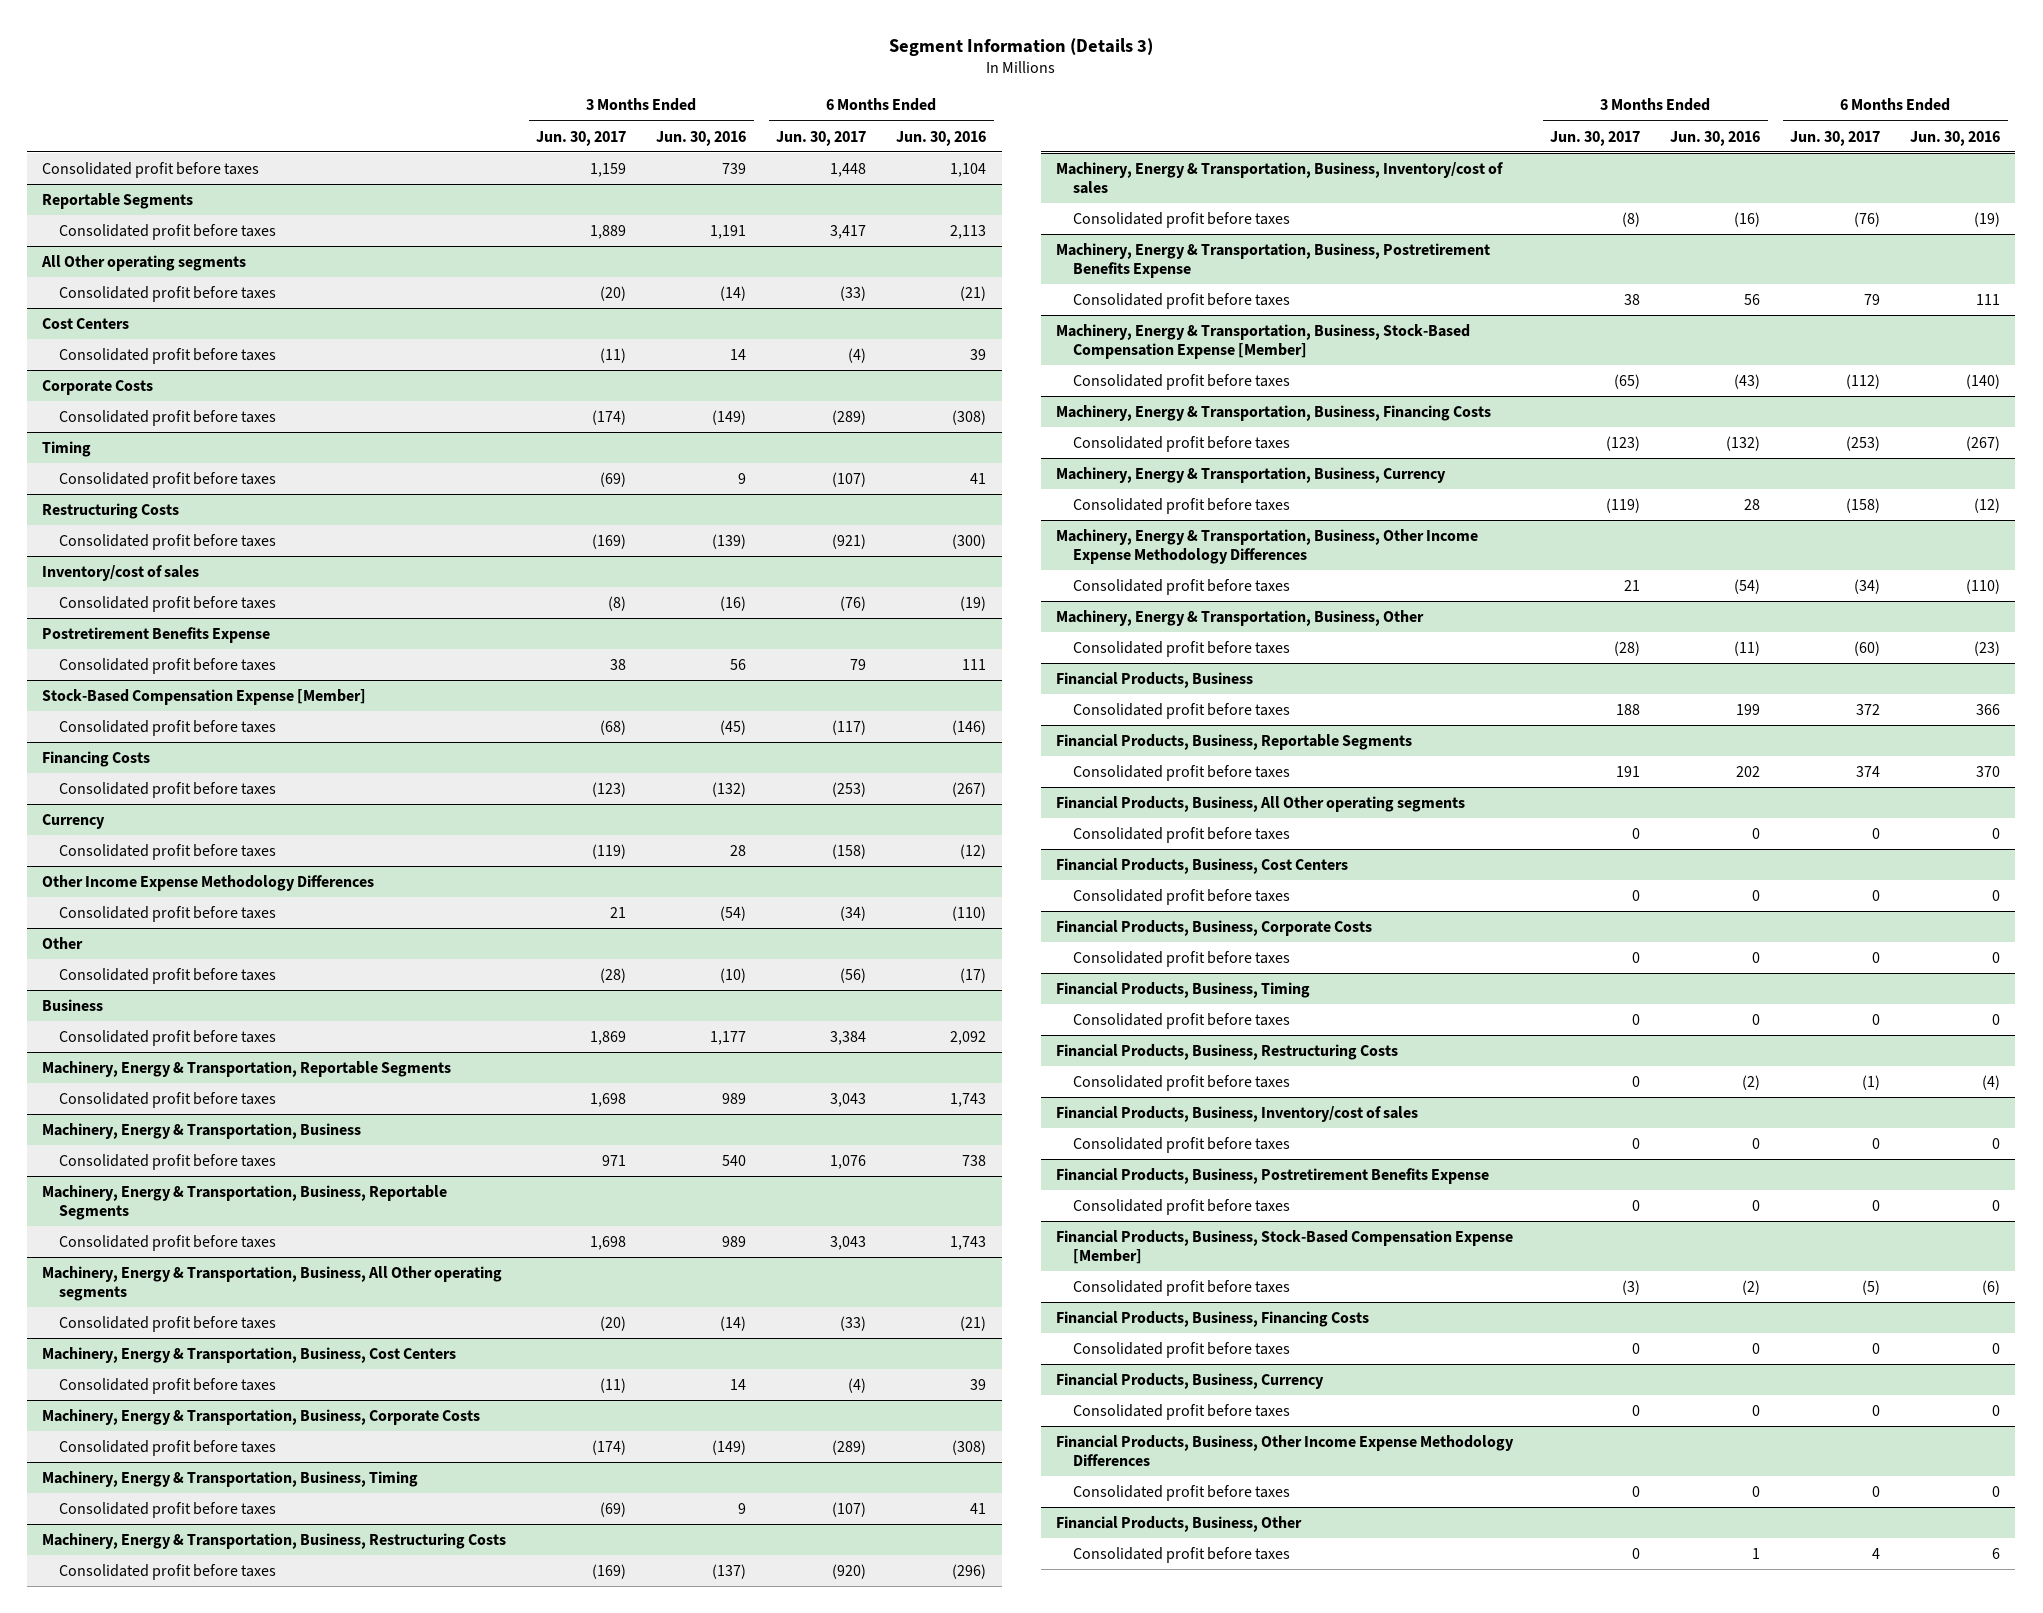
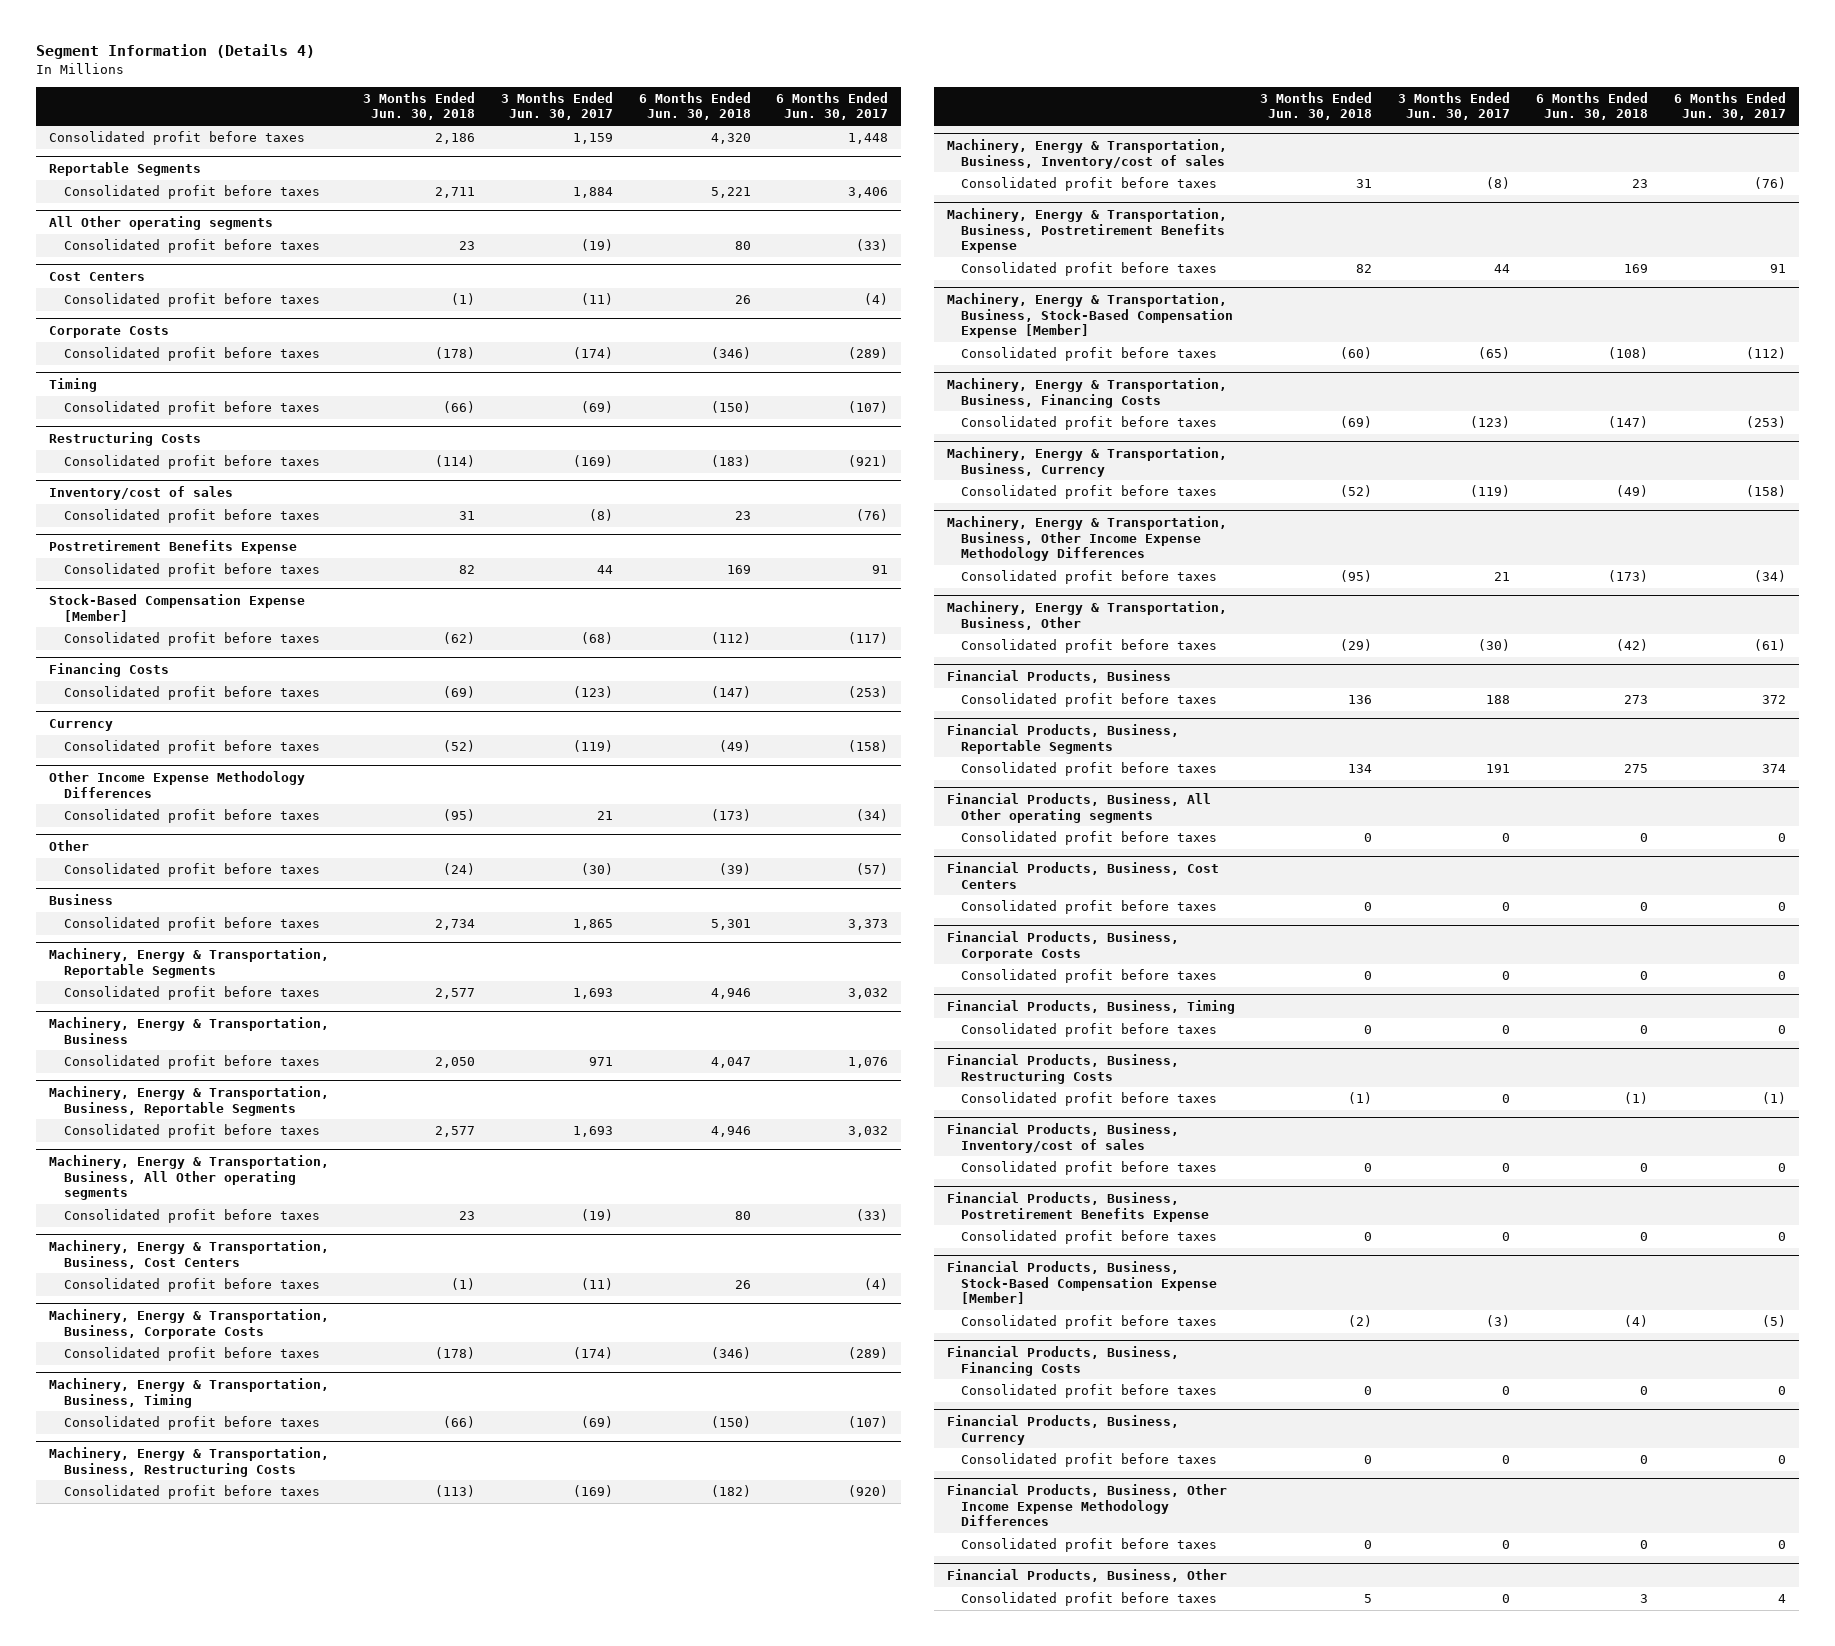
- Segment Information (Details 3)
+ Segment Information (Details 4)
- | 3 Months Ended Jun. 30, 2017 | 3 Months Ended Jun. 30, 2016 | 6 Months Ended Jun. 30, 2017 | 6 Months Ended Jun. 30, 2016
+ | 3 Months Ended Jun. 30, 2018 | 3 Months Ended Jun. 30, 2017 | 6 Months Ended Jun. 30, 2018 | 6 Months Ended Jun. 30, 2017
@ Reportable Segments
- Consolidated profit before taxes | 1,889 | 1,191 | 3,417 | 2,113
+ Consolidated profit before taxes | 2,711 | 1,884 | 5,221 | 3,406
@ All Other operating segments
- Consolidated profit before taxes | (20) | (14) | (33) | (21)
+ Consolidated profit before taxes | 23 | (19) | 80 | (33)
@ Postretirement Benefits Expense
- Consolidated profit before taxes | 38 | 56 | 79 | 111
+ Consolidated profit before taxes | 82 | 44 | 169 | 91
@ Other
- Consolidated profit before taxes | (28) | (10) | (56) | (17)
+ Consolidated profit before taxes | (24) | (30) | (39) | (57)
@ Business
- Consolidated profit before taxes | 1,869 | 1,177 | 3,384 | 2,092
+ Consolidated profit before taxes | 2,734 | 1,865 | 5,301 | 3,373
@ Machinery, Energy & Transportation, Reportable Segments
- Consolidated profit before taxes | 1,698 | 989 | 3,043 | 1,743
+ Consolidated profit before taxes | 2,577 | 1,693 | 4,946 | 3,032
@ Machinery, Energy & Transportation, Business, Reportable Segments
- Consolidated profit before taxes | 1,698 | 989 | 3,043 | 1,743
+ Consolidated profit before taxes | 2,577 | 1,693 | 4,946 | 3,032
@ Machinery, Energy & Transportation, Business, All Other operating segments
- Consolidated profit before taxes | (20) | (14) | (33) | (21)
+ Consolidated profit before taxes | 23 | (19) | 80 | (33)
@ Machinery, Energy & Transportation, Business, Postretirement Benefits Expense
- Consolidated profit before taxes | 38 | 56 | 79 | 111
+ Consolidated profit before taxes | 82 | 44 | 169 | 91
@ Machinery, Energy & Transportation, Business, Other
- Consolidated profit before taxes | (28) | (11) | (60) | (23)
+ Consolidated profit before taxes | (29) | (30) | (42) | (61)

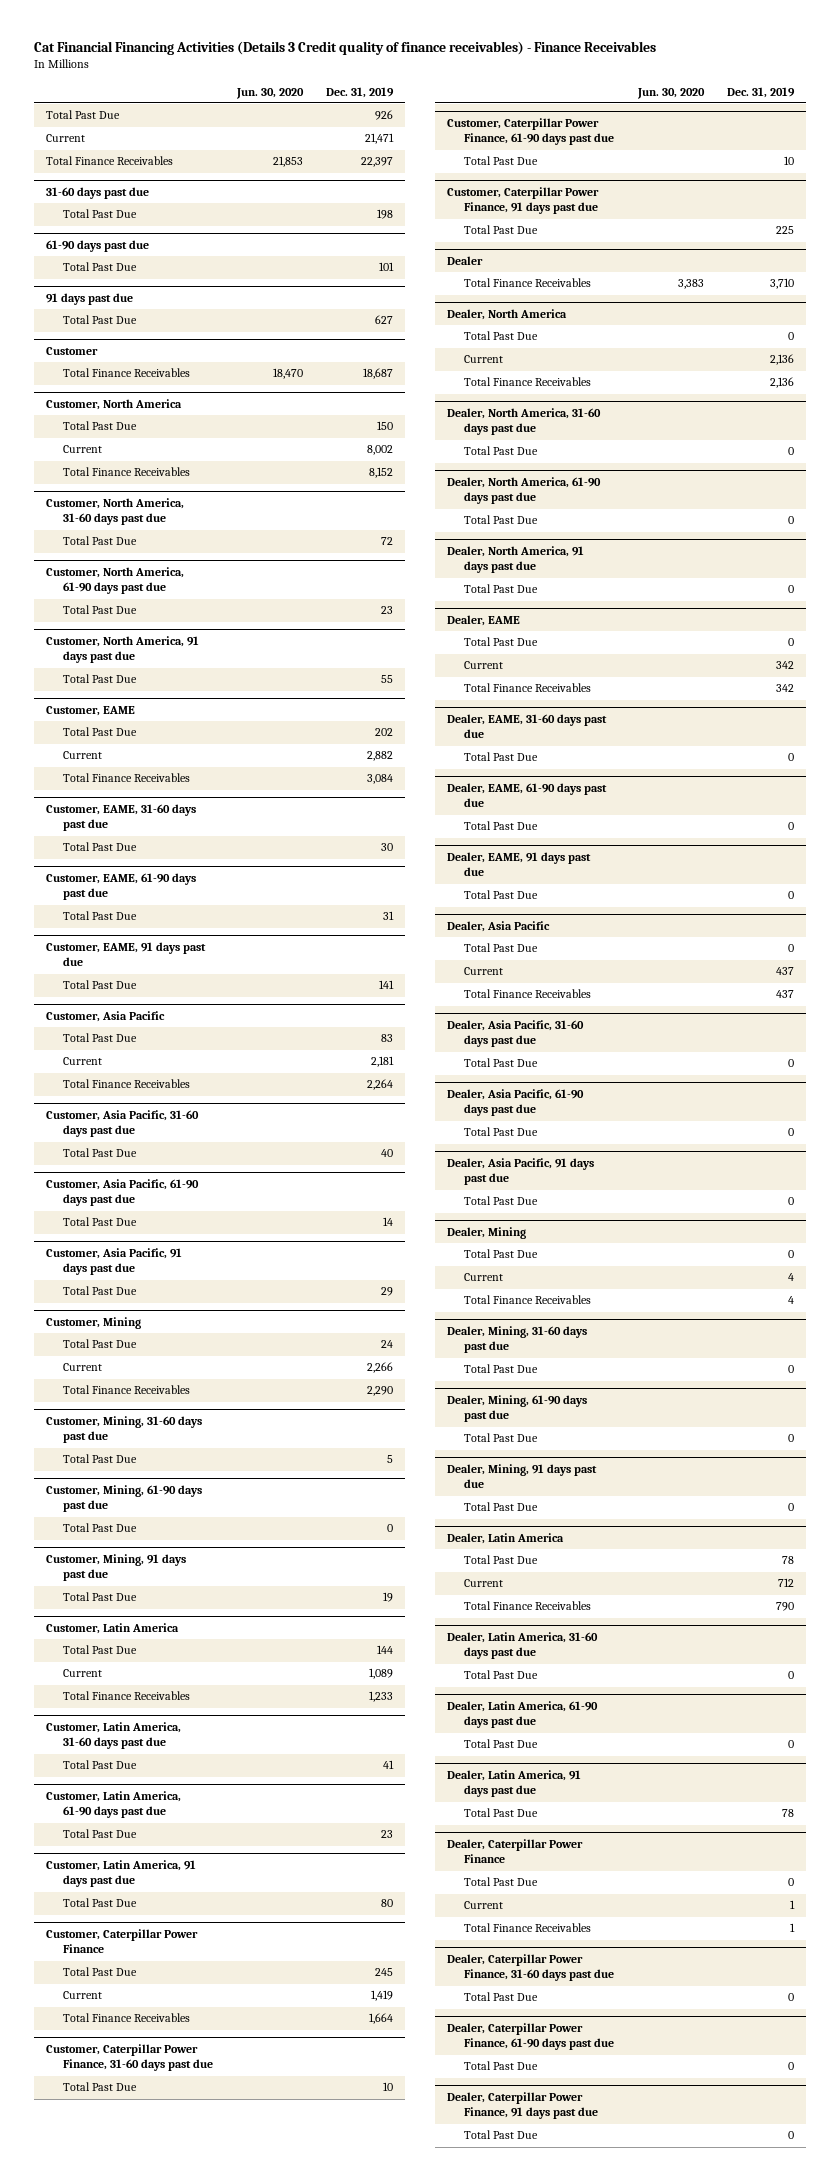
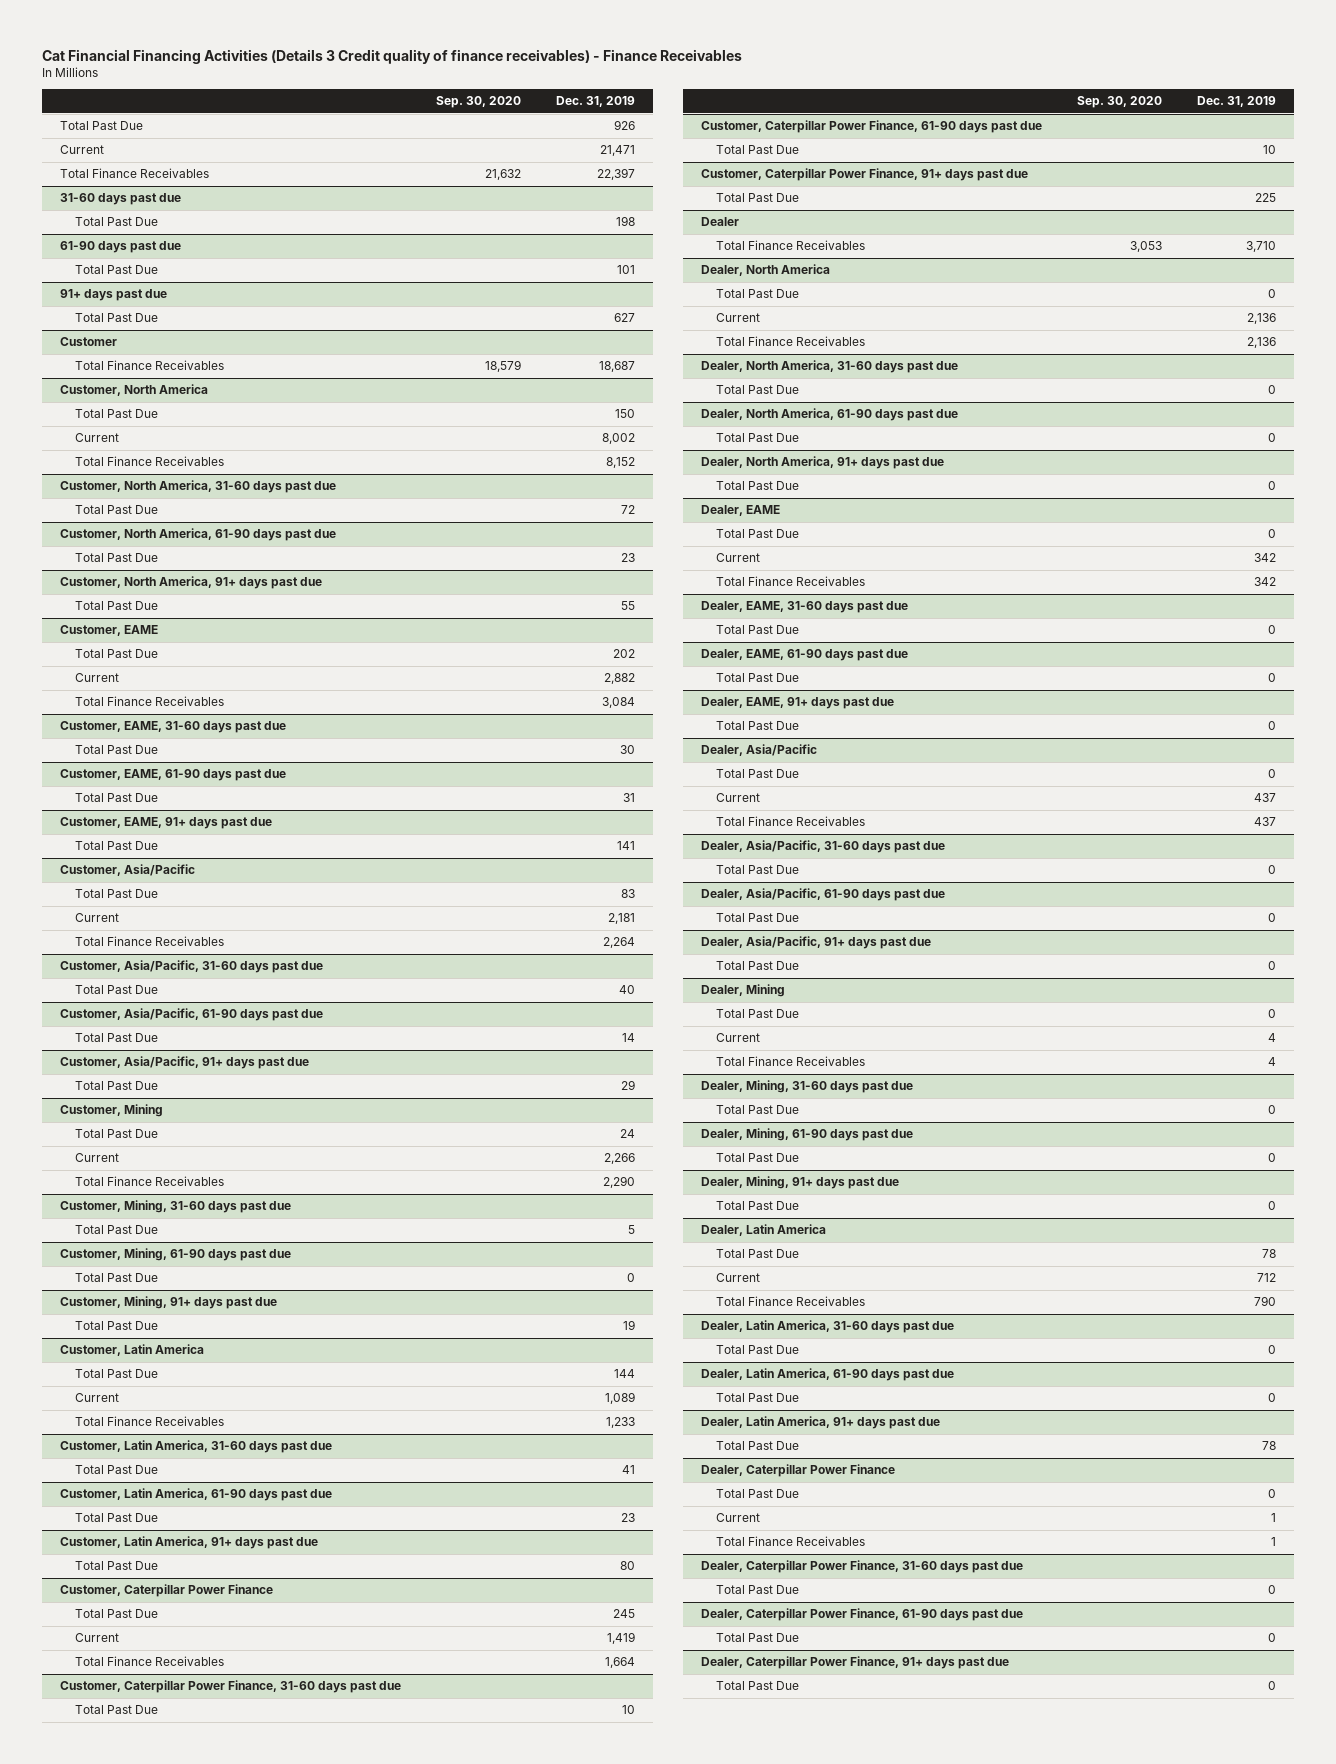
- | Jun. 30, 2020 | Dec. 31, 2019
+ | Sep. 30, 2020 | Dec. 31, 2019
- 91 days past due
+ 91+ days past due
- Customer, North America, 91 days past due
+ Customer, North America, 91+ days past due
- Customer, EAME, 91 days past due
+ Customer, EAME, 91+ days past due
- Customer, Asia Pacific
+ Customer, Asia/Pacific
- Customer, Asia Pacific, 31-60 days past due
+ Customer, Asia/Pacific, 31-60 days past due
- Customer, Asia Pacific, 61-90 days past due
+ Customer, Asia/Pacific, 61-90 days past due
- Customer, Asia Pacific, 91 days past due
+ Customer, Asia/Pacific, 91+ days past due
- Customer, Mining, 91 days past due
+ Customer, Mining, 91+ days past due
- Customer, Latin America, 91 days past due
+ Customer, Latin America, 91+ days past due
- Customer, Caterpillar Power Finance, 91 days past due
+ Customer, Caterpillar Power Finance, 91+ days past due
- Dealer, North America, 91 days past due
+ Dealer, North America, 91+ days past due
- Dealer, EAME, 91 days past due
+ Dealer, EAME, 91+ days past due
- Dealer, Asia Pacific
+ Dealer, Asia/Pacific
- Dealer, Asia Pacific, 31-60 days past due
+ Dealer, Asia/Pacific, 31-60 days past due
- Dealer, Asia Pacific, 61-90 days past due
+ Dealer, Asia/Pacific, 61-90 days past due
- Dealer, Asia Pacific, 91 days past due
+ Dealer, Asia/Pacific, 91+ days past due
- Dealer, Mining, 91 days past due
+ Dealer, Mining, 91+ days past due
- Dealer, Latin America, 91 days past due
+ Dealer, Latin America, 91+ days past due
- Dealer, Caterpillar Power Finance, 91 days past due
+ Dealer, Caterpillar Power Finance, 91+ days past due

